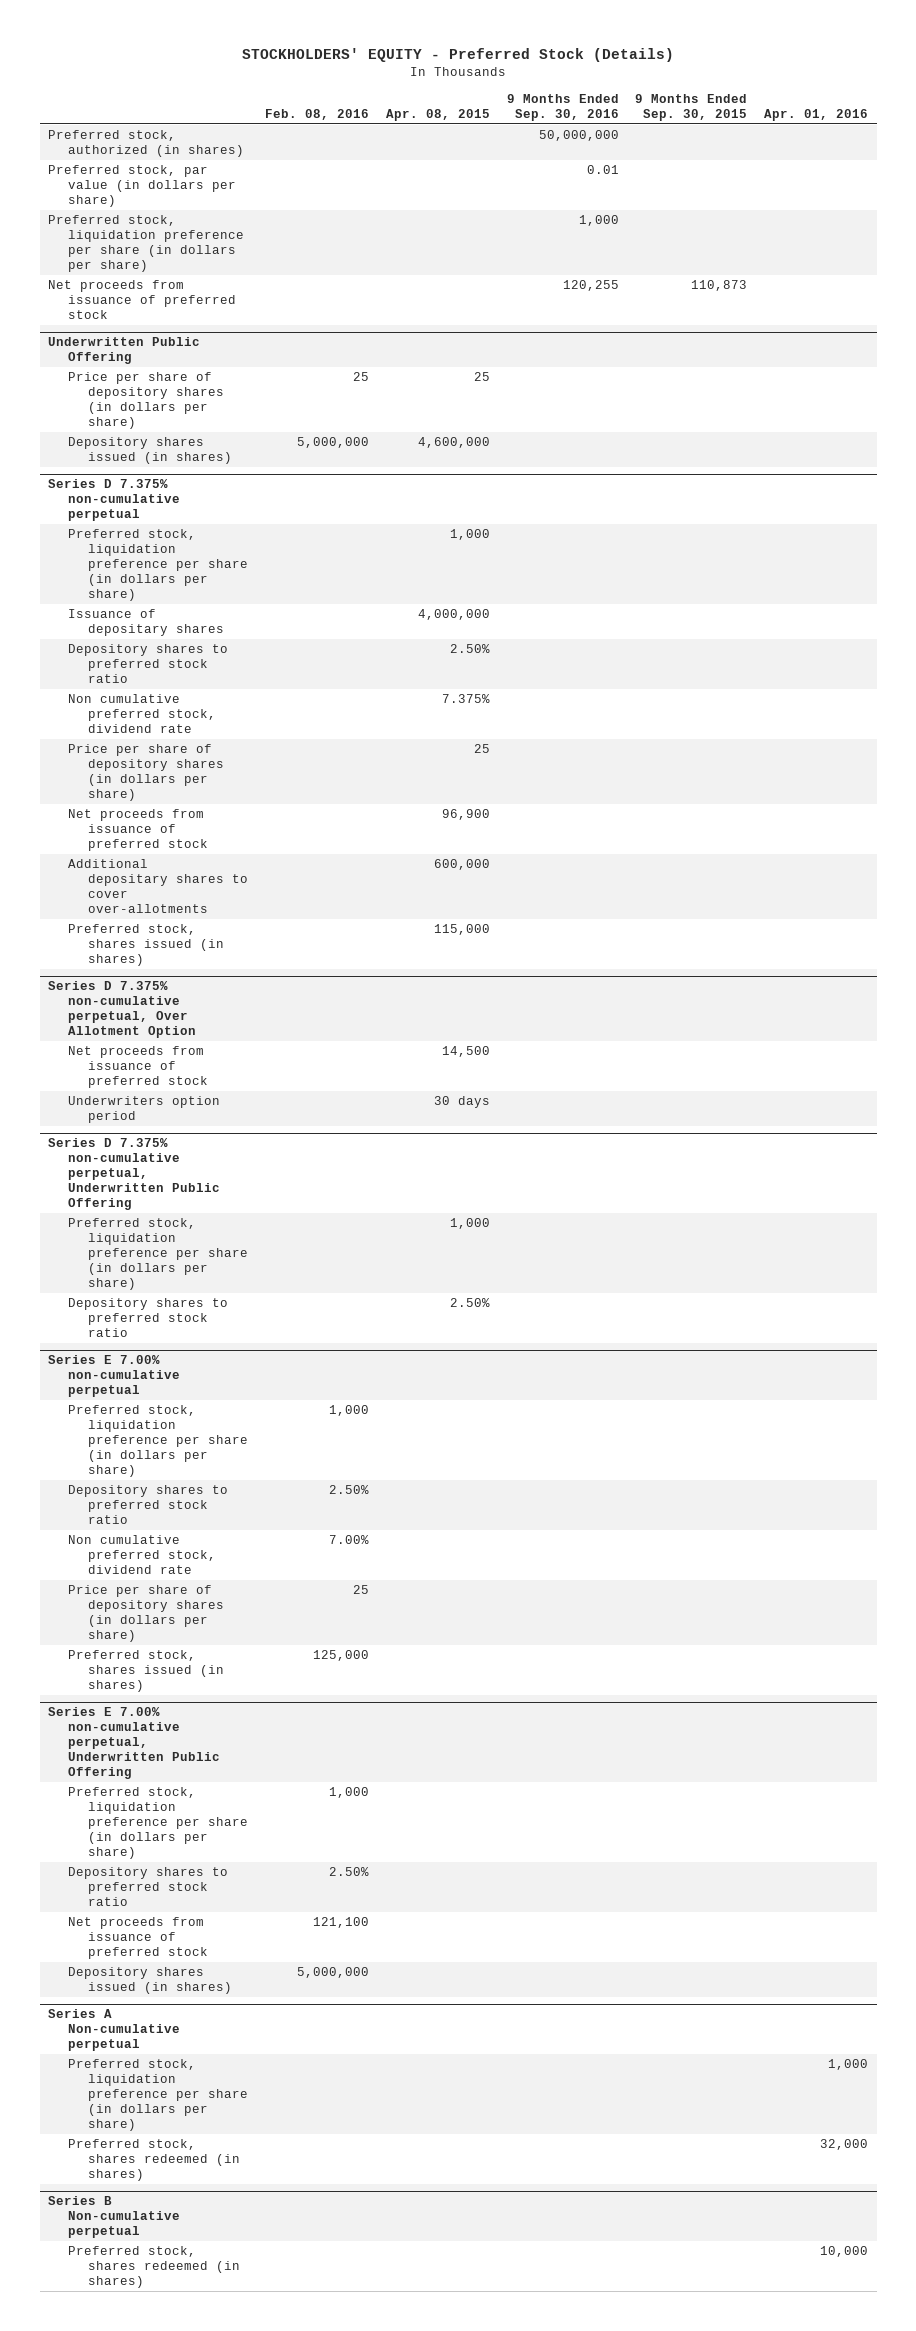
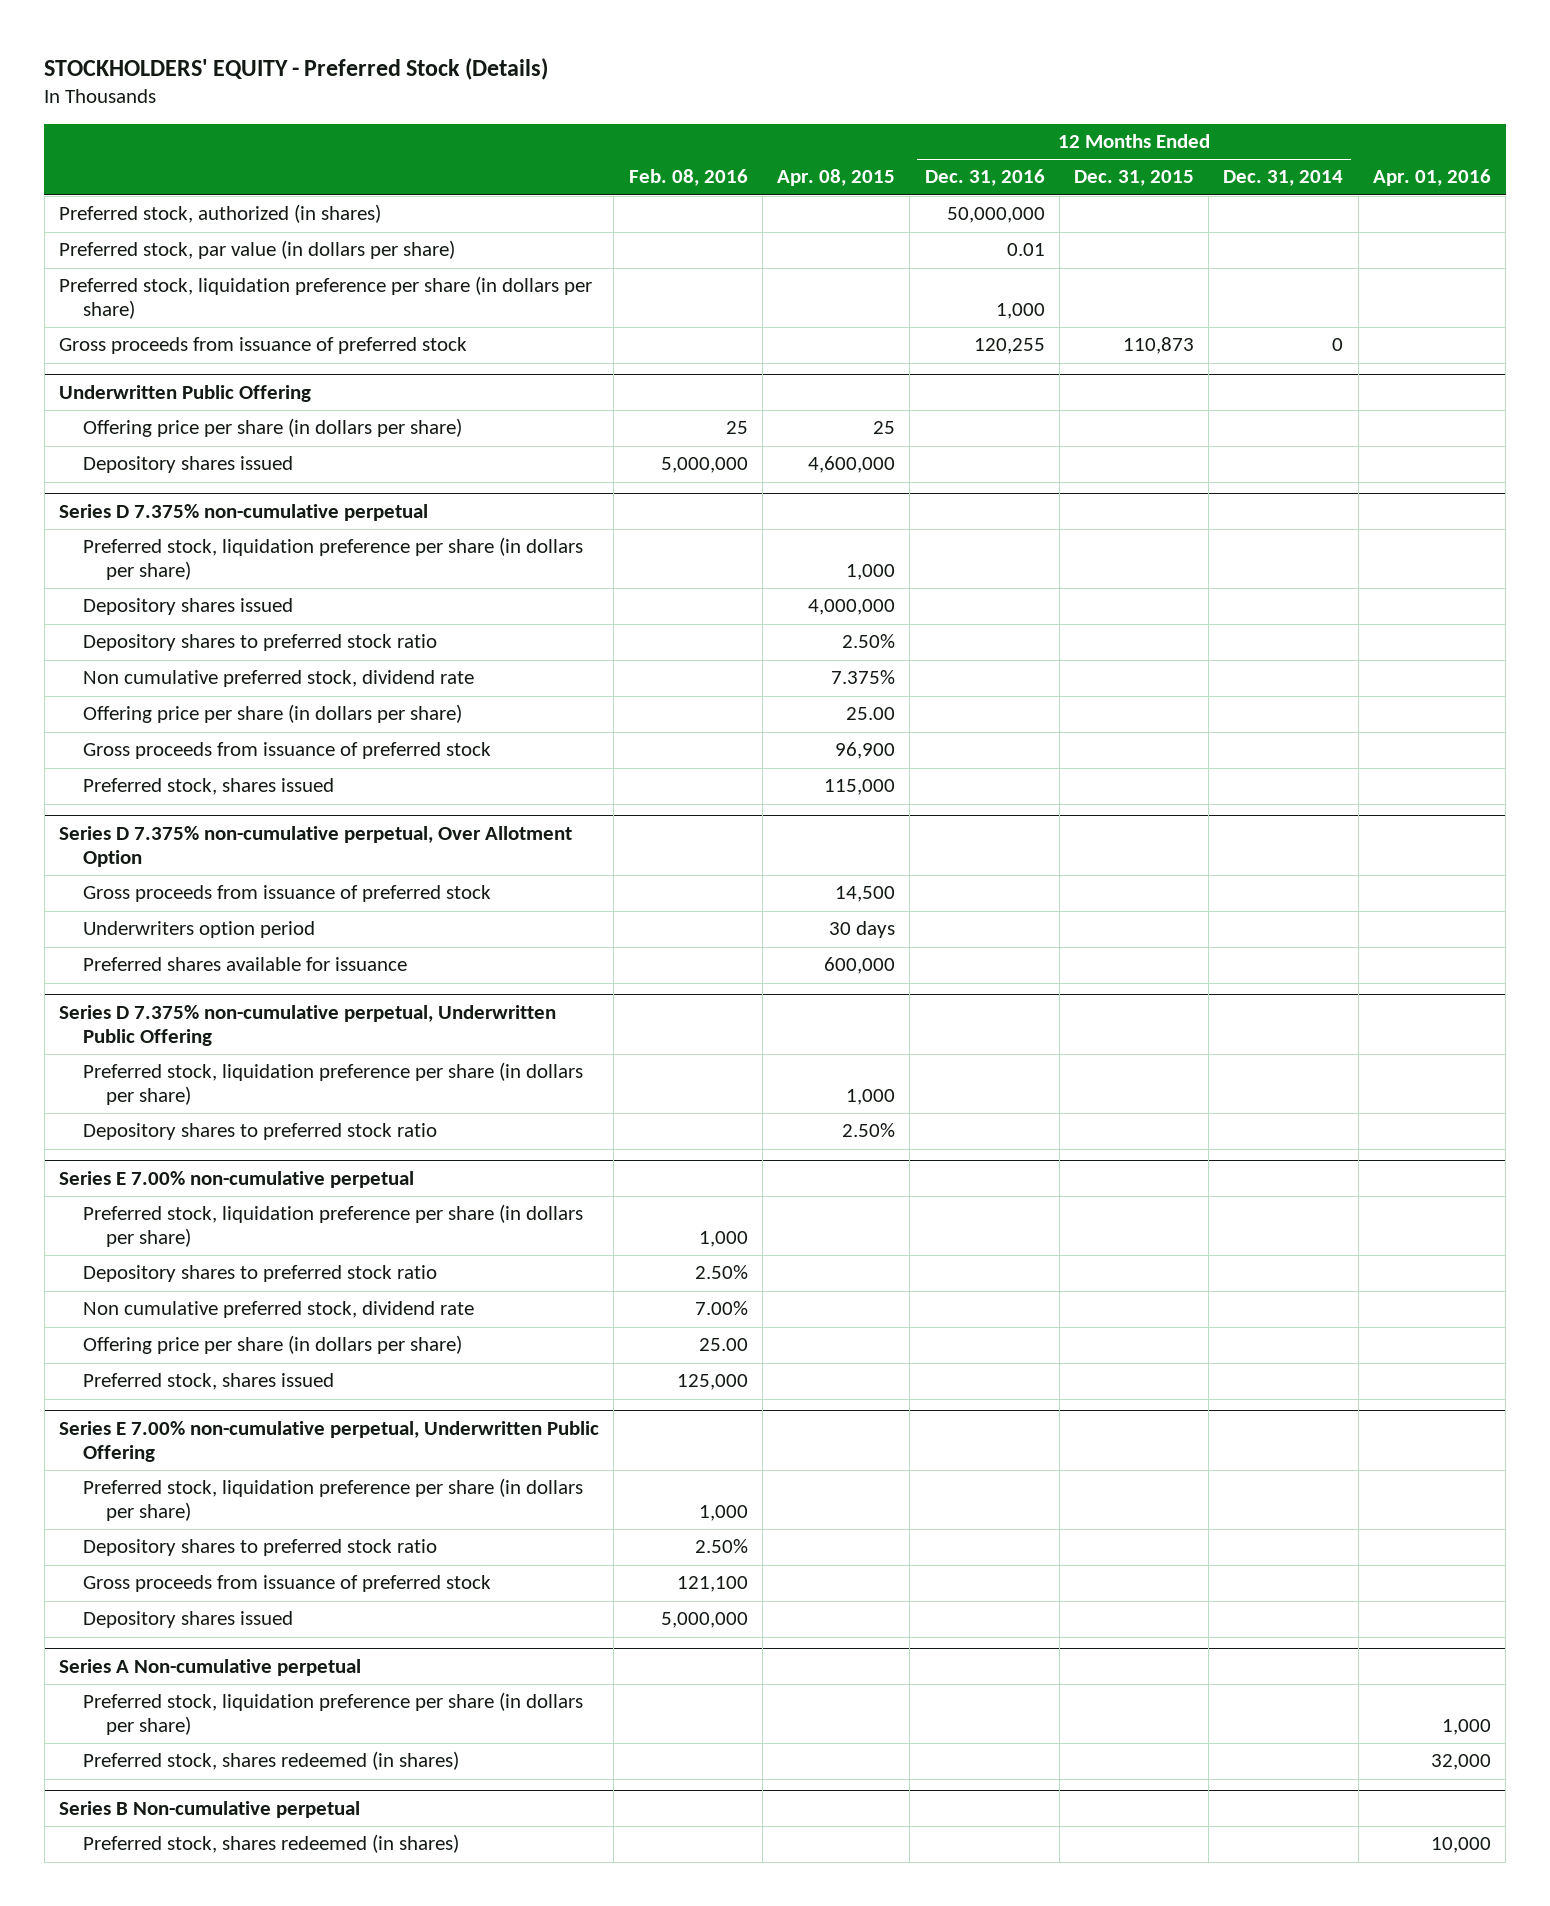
- | Feb. 08, 2016 | Apr. 08, 2015 | 9 Months Ended Sep. 30, 2016 | 9 Months Ended Sep. 30, 2015 | Apr. 01, 2016
+ | Feb. 08, 2016 | Apr. 08, 2015 | 12 Months Ended Dec. 31, 2016 | 12 Months Ended Dec. 31, 2015 | 12 Months Ended Dec. 31, 2014 | Apr. 01, 2016
- Net proceeds from issuance of preferred stock | | | 120,255 | 110,873 |
+ Gross proceeds from issuance of preferred stock | | | 120,255 | 110,873 | 0 |
@ Underwritten Public Offering
- Price per share of depository shares (in dollars per share) | 25 | 25 | | |
- Depository shares issued (in shares) | 5,000,000 | 4,600,000 | | |
+ Offering price per share (in dollars per share) | 25 | 25 | | | |
+ Depository shares issued | 5,000,000 | 4,600,000 | | | |
@ Series D 7.375% non-cumulative perpetual
- Issuance of depositary shares | | 4,000,000 | | |
+ Depository shares issued | | 4,000,000 | | | |
- Price per share of depository shares (in dollars per share) | | 25 | | |
- Net proceeds from issuance of preferred stock | | 96,900 | | |
- Additional depositary shares to cover over-allotments | | 600,000 | | |
- Preferred stock, shares issued (in shares) | | 115,000 | | |
+ Offering price per share (in dollars per share) | | 25.00 | | | |
+ Gross proceeds from issuance of preferred stock | | 96,900 | | | |
+ Preferred stock, shares issued | | 115,000 | | | |
@ Series D 7.375% non-cumulative perpetual, Over Allotment Option
- Net proceeds from issuance of preferred stock | | 14,500 | | |
+ Gross proceeds from issuance of preferred stock | | 14,500 | | | |
+ Preferred shares available for issuance | | 600,000 | | | |
@ Series E 7.00% non-cumulative perpetual
- Price per share of depository shares (in dollars per share) | 25 | | | |
- Preferred stock, shares issued (in shares) | 125,000 | | | |
+ Offering price per share (in dollars per share) | 25.00 | | | | |
+ Preferred stock, shares issued | 125,000 | | | | |
@ Series E 7.00% non-cumulative perpetual, Underwritten Public Offering
- Net proceeds from issuance of preferred stock | 121,100 | | | |
- Depository shares issued (in shares) | 5,000,000 | | | |
+ Gross proceeds from issuance of preferred stock | 121,100 | | | | |
+ Depository shares issued | 5,000,000 | | | | |

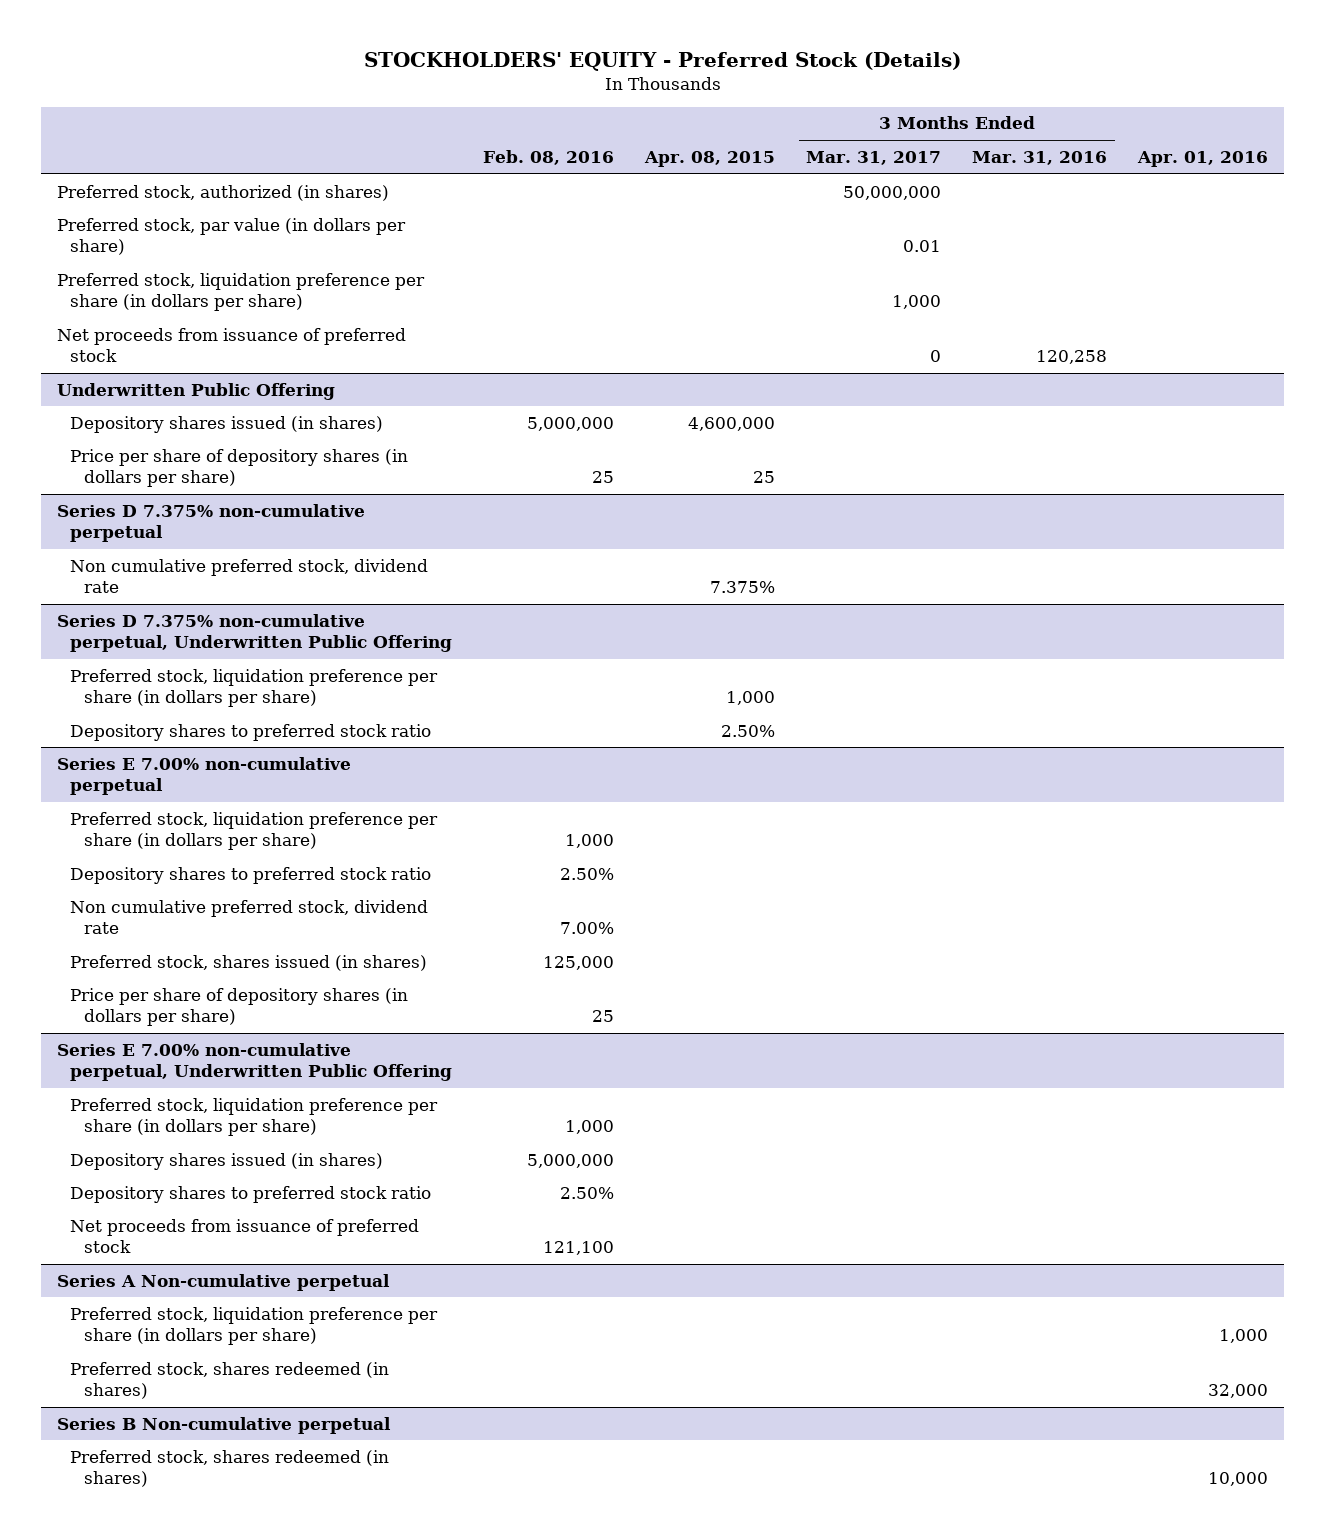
- | Feb. 08, 2016 | Apr. 08, 2015 | 12 Months Ended Dec. 31, 2016 | 12 Months Ended Dec. 31, 2015 | 12 Months Ended Dec. 31, 2014 | Apr. 01, 2016
+ | Feb. 08, 2016 | Apr. 08, 2015 | 3 Months Ended Mar. 31, 2017 | 3 Months Ended Mar. 31, 2016 | Apr. 01, 2016
- Gross proceeds from issuance of preferred stock | | | 120,255 | 110,873 | 0 |
+ Net proceeds from issuance of preferred stock | | | 0 | 120,258 |
@ Underwritten Public Offering
- Offering price per share (in dollars per share) | 25 | 25 | | | |
- Depository shares issued | 5,000,000 | 4,600,000 | | | |
+ Depository shares issued (in shares) | 5,000,000 | 4,600,000 | | |
+ Price per share of depository shares (in dollars per share) | 25 | 25 | | |
@ Series D 7.375% non-cumulative perpetual
- Preferred stock, liquidation preference per share (in dollars per share) | | 1,000 | | | |
- Depository shares issued | | 4,000,000 | | | |
- Depository shares to preferred stock ratio | | 2.50% | | | |
- Offering price per share (in dollars per share) | | 25.00 | | | |
- Gross proceeds from issuance of preferred stock | | 96,900 | | | |
- Preferred stock, shares issued | | 115,000 | | | |
- Series D 7.375% non-cumulative perpetual, Over Allotment Option
- Gross proceeds from issuance of preferred stock | | 14,500 | | | |
- Underwriters option period | | 30 days | | | |
- Preferred shares available for issuance | | 600,000 | | | |
@ Series E 7.00% non-cumulative perpetual
- Offering price per share (in dollars per share) | 25.00 | | | | |
- Preferred stock, shares issued | 125,000 | | | | |
+ Preferred stock, shares issued (in shares) | 125,000 | | | |
+ Price per share of depository shares (in dollars per share) | 25 | | | |
@ Series E 7.00% non-cumulative perpetual, Underwritten Public Offering
+ Depository shares issued (in shares) | 5,000,000 | | | |
- Gross proceeds from issuance of preferred stock | 121,100 | | | | |
- Depository shares issued | 5,000,000 | | | | |
+ Net proceeds from issuance of preferred stock | 121,100 | | | |

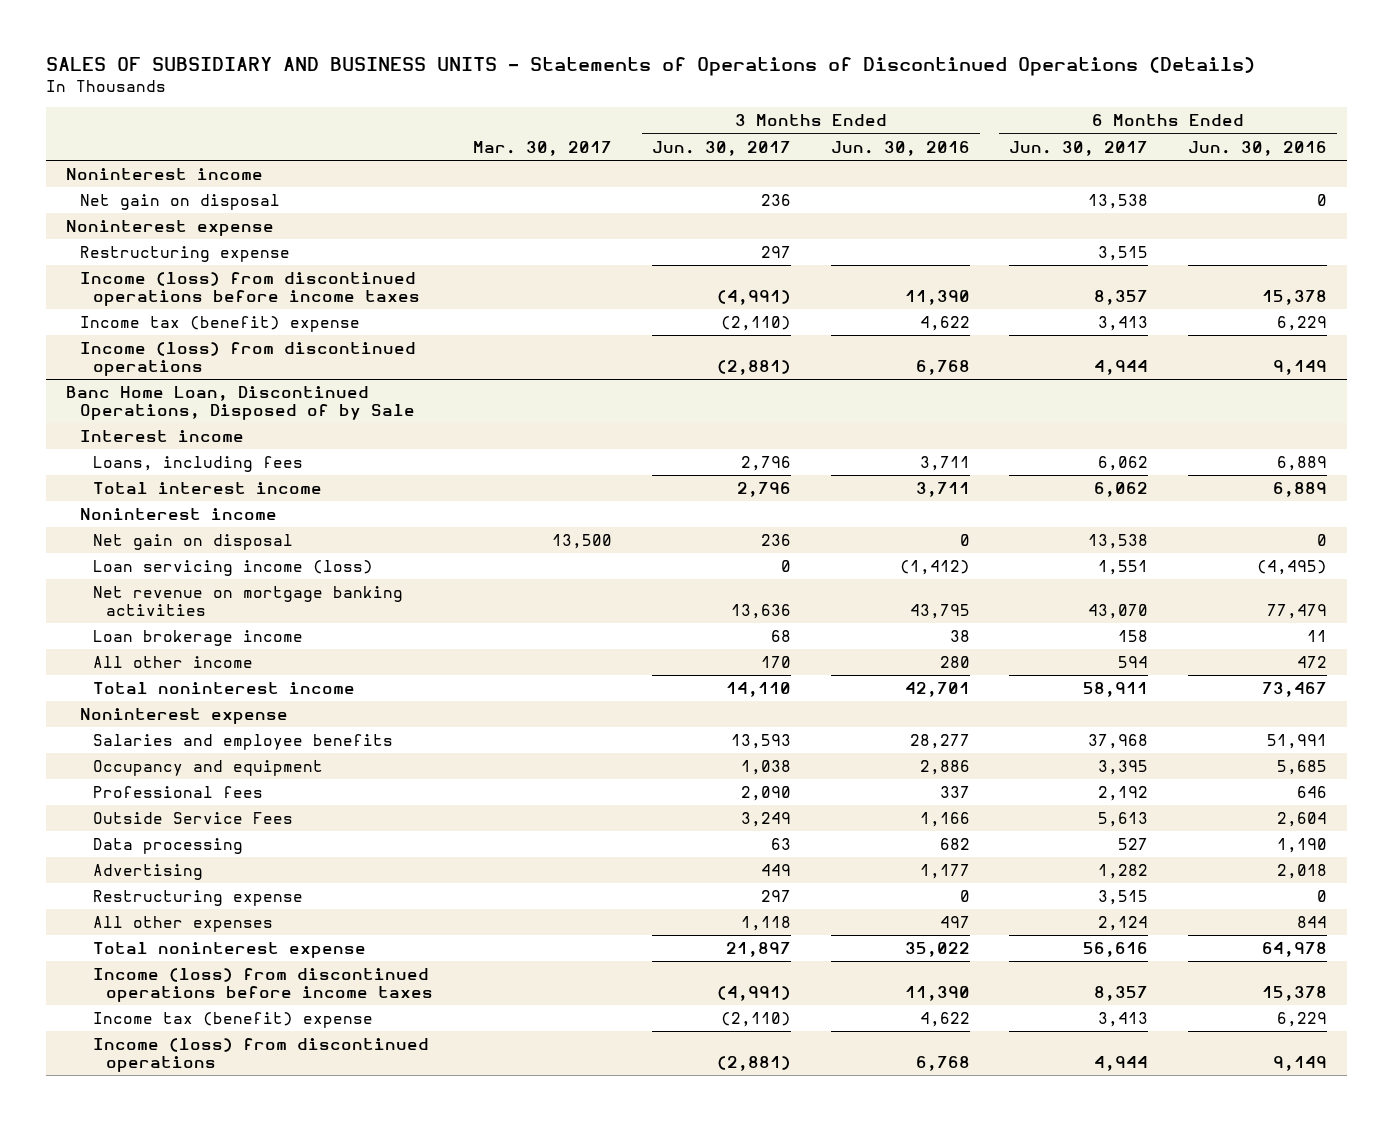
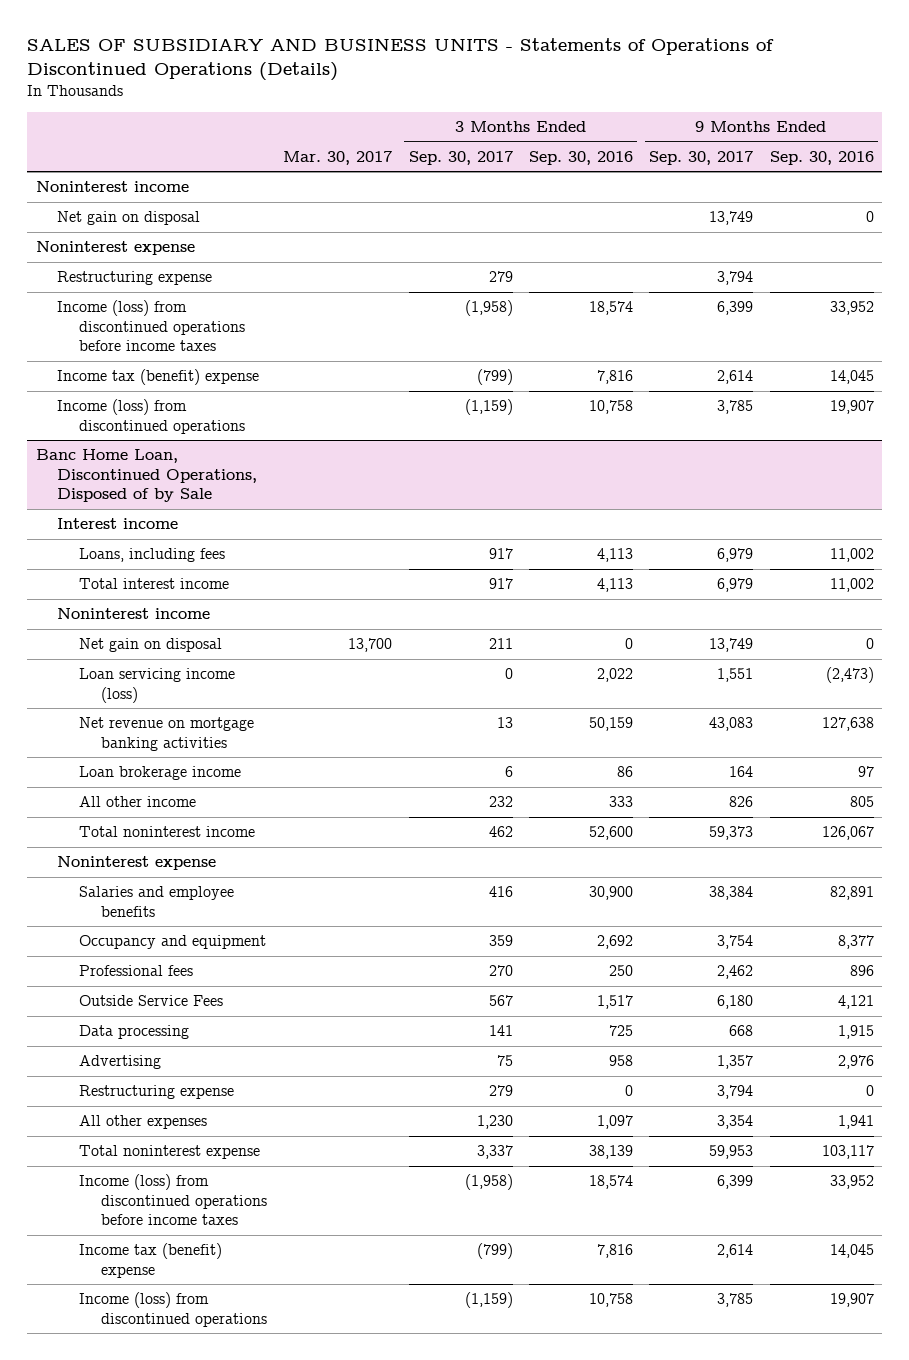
- | Mar. 30, 2017 | 3 Months Ended Jun. 30, 2017 | 3 Months Ended Jun. 30, 2016 | 6 Months Ended Jun. 30, 2017 | 6 Months Ended Jun. 30, 2016
+ | Mar. 30, 2017 | 3 Months Ended Sep. 30, 2017 | 3 Months Ended Sep. 30, 2016 | 9 Months Ended Sep. 30, 2017 | 9 Months Ended Sep. 30, 2016
@ Banc Home Loan, Discontinued Operations, Disposed of by Sale
- Net gain on disposal | 13,500 | 236 | 0 | 13,538 | 0
+ Net gain on disposal | 13,700 | 211 | 0 | 13,749 | 0

